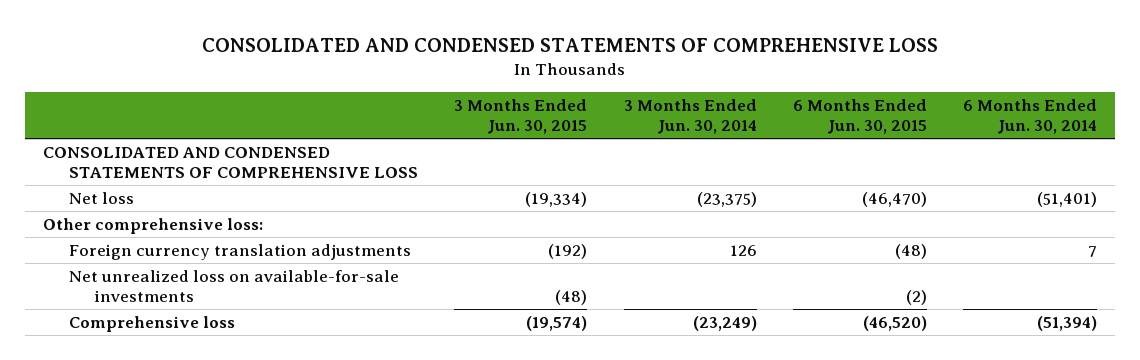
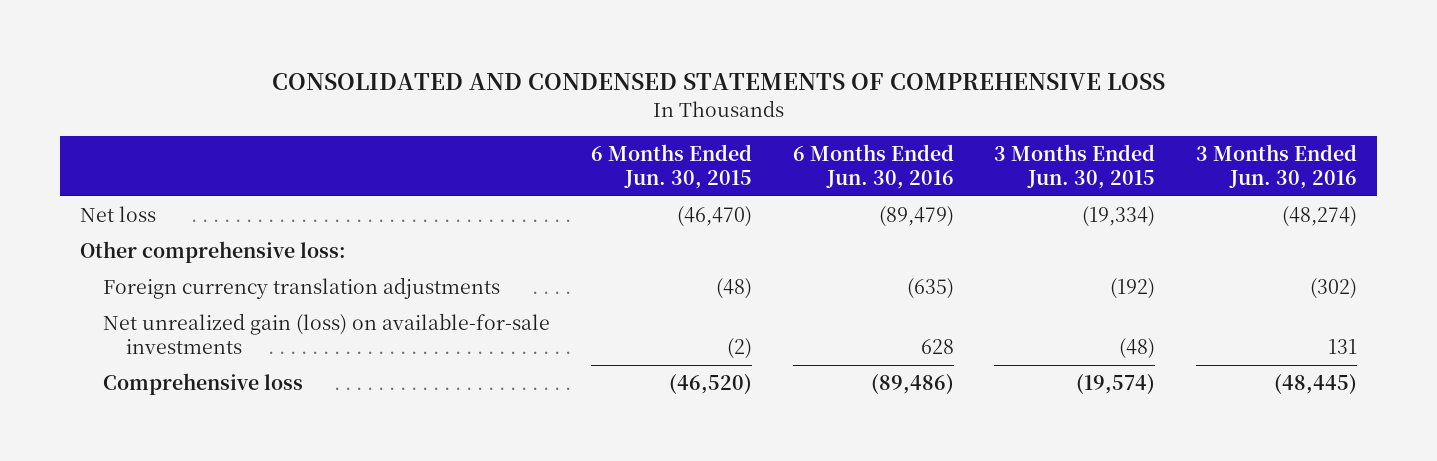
- | 3 Months Ended Jun. 30, 2015 | 3 Months Ended Jun. 30, 2014 | 6 Months Ended Jun. 30, 2015 | 6 Months Ended Jun. 30, 2014
+ | 6 Months Ended Jun. 30, 2015 | 6 Months Ended Jun. 30, 2016 | 3 Months Ended Jun. 30, 2015 | 3 Months Ended Jun. 30, 2016
- CONSOLIDATED AND CONDENSED STATEMENTS OF COMPREHENSIVE LOSS
- Net unrealized loss on available-for-sale investments | (48) | | (2) |
+ Net unrealized gain (loss) on available-for-sale investments | (2) | 628 | (48) | 131

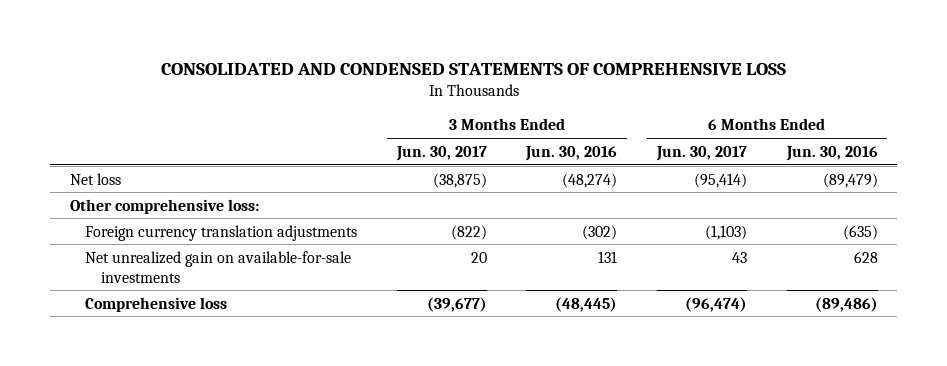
- | 6 Months Ended Jun. 30, 2015 | 6 Months Ended Jun. 30, 2016 | 3 Months Ended Jun. 30, 2015 | 3 Months Ended Jun. 30, 2016
+ | 3 Months Ended Jun. 30, 2017 | 3 Months Ended Jun. 30, 2016 | 6 Months Ended Jun. 30, 2017 | 6 Months Ended Jun. 30, 2016
- Net unrealized gain (loss) on available-for-sale investments | (2) | 628 | (48) | 131
+ Net unrealized gain on available-for-sale investments | 20 | 131 | 43 | 628

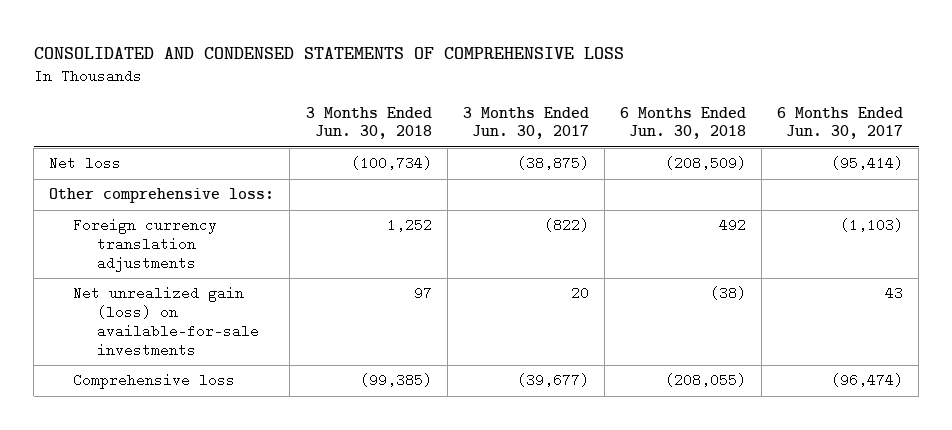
- | 3 Months Ended Jun. 30, 2017 | 3 Months Ended Jun. 30, 2016 | 6 Months Ended Jun. 30, 2017 | 6 Months Ended Jun. 30, 2016
+ | 3 Months Ended Jun. 30, 2018 | 3 Months Ended Jun. 30, 2017 | 6 Months Ended Jun. 30, 2018 | 6 Months Ended Jun. 30, 2017
- Net unrealized gain on available-for-sale investments | 20 | 131 | 43 | 628
+ Net unrealized gain (loss) on available-for-sale investments | 97 | 20 | (38) | 43

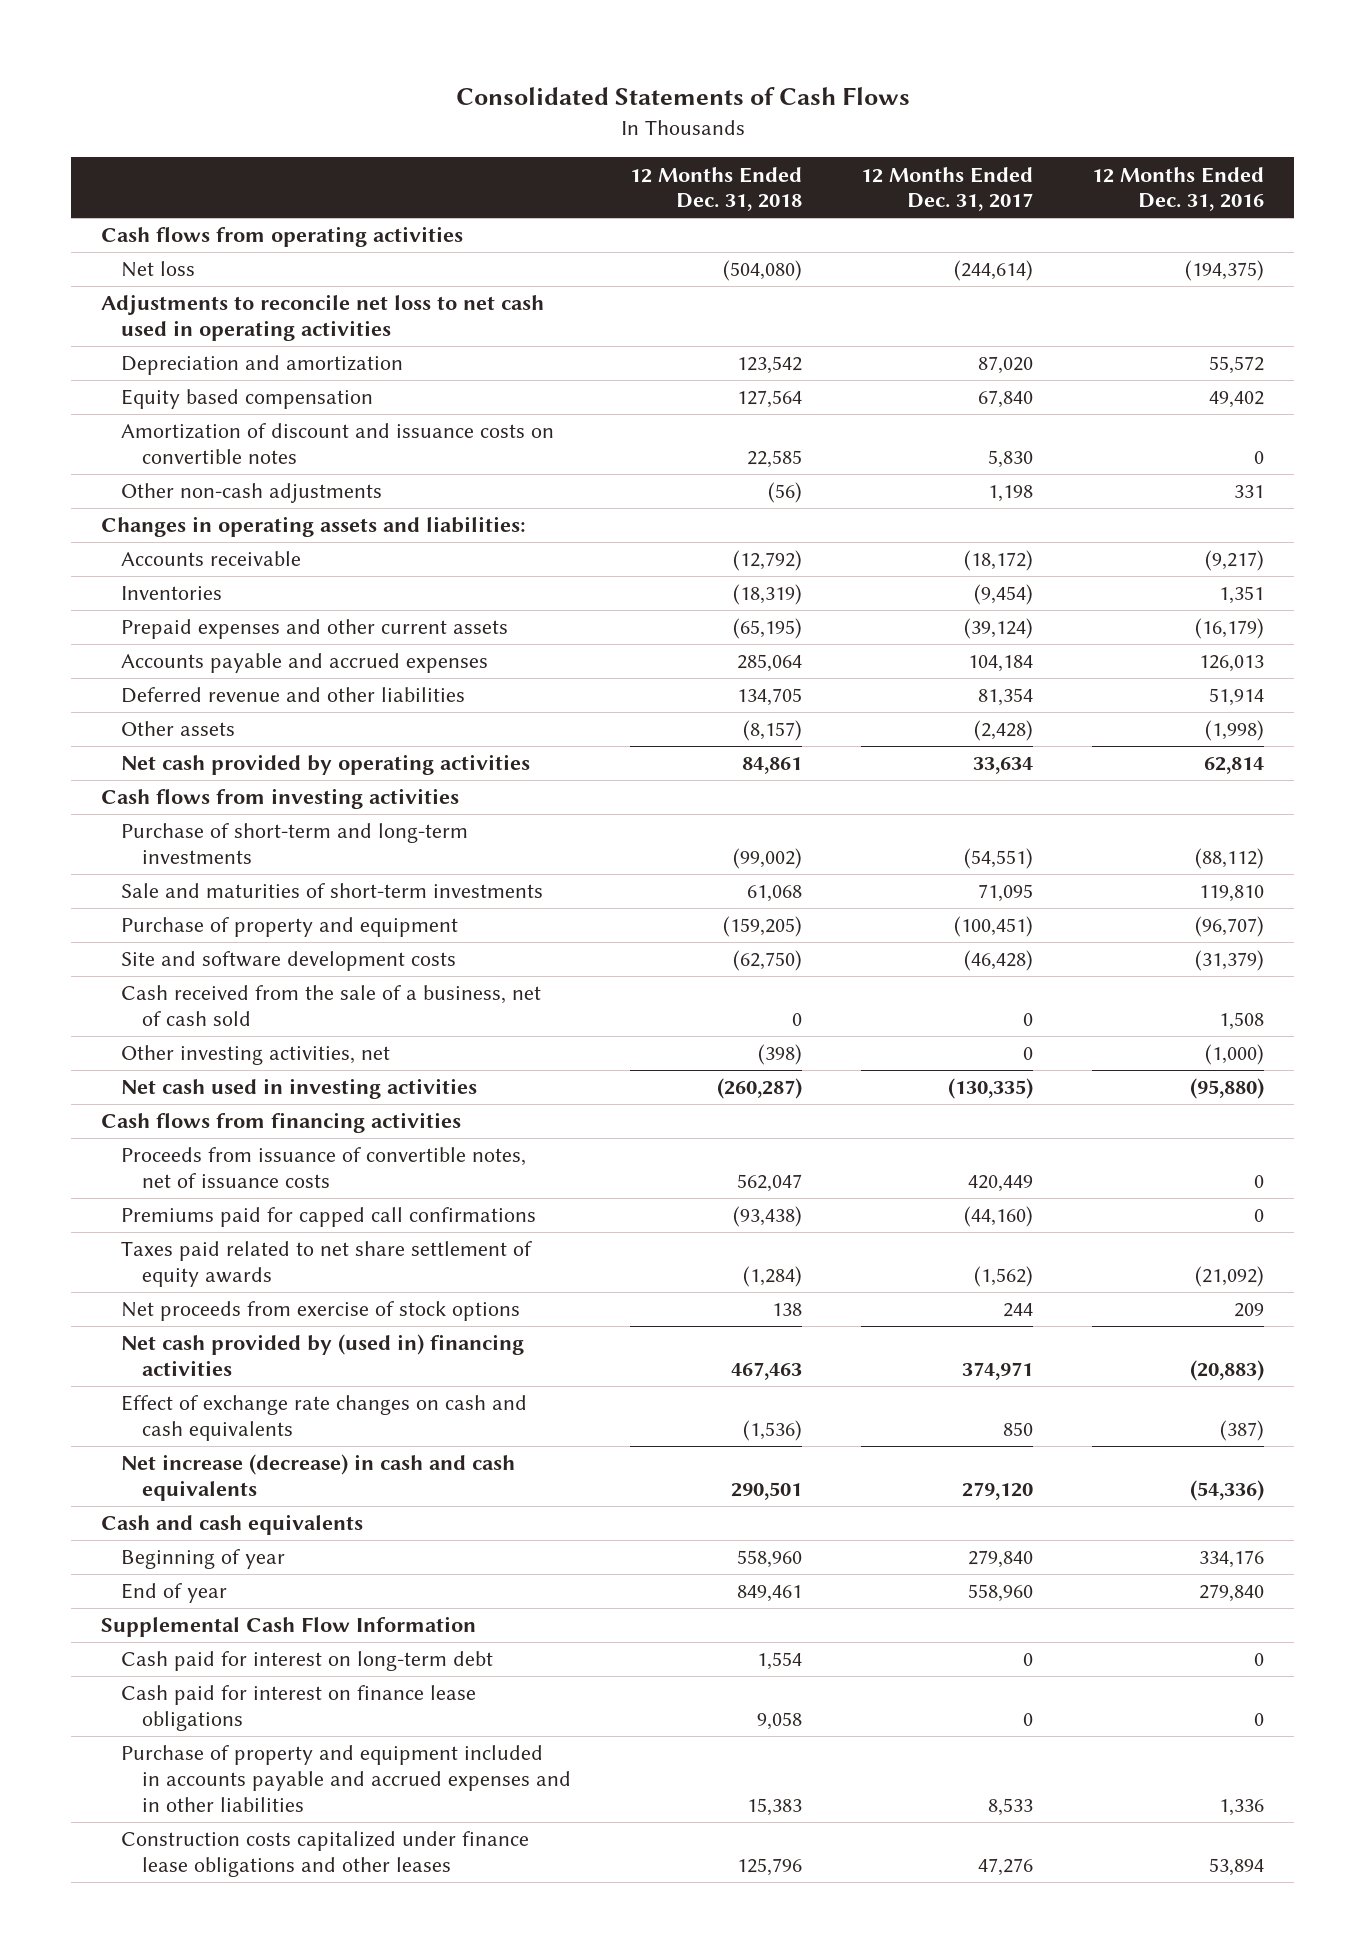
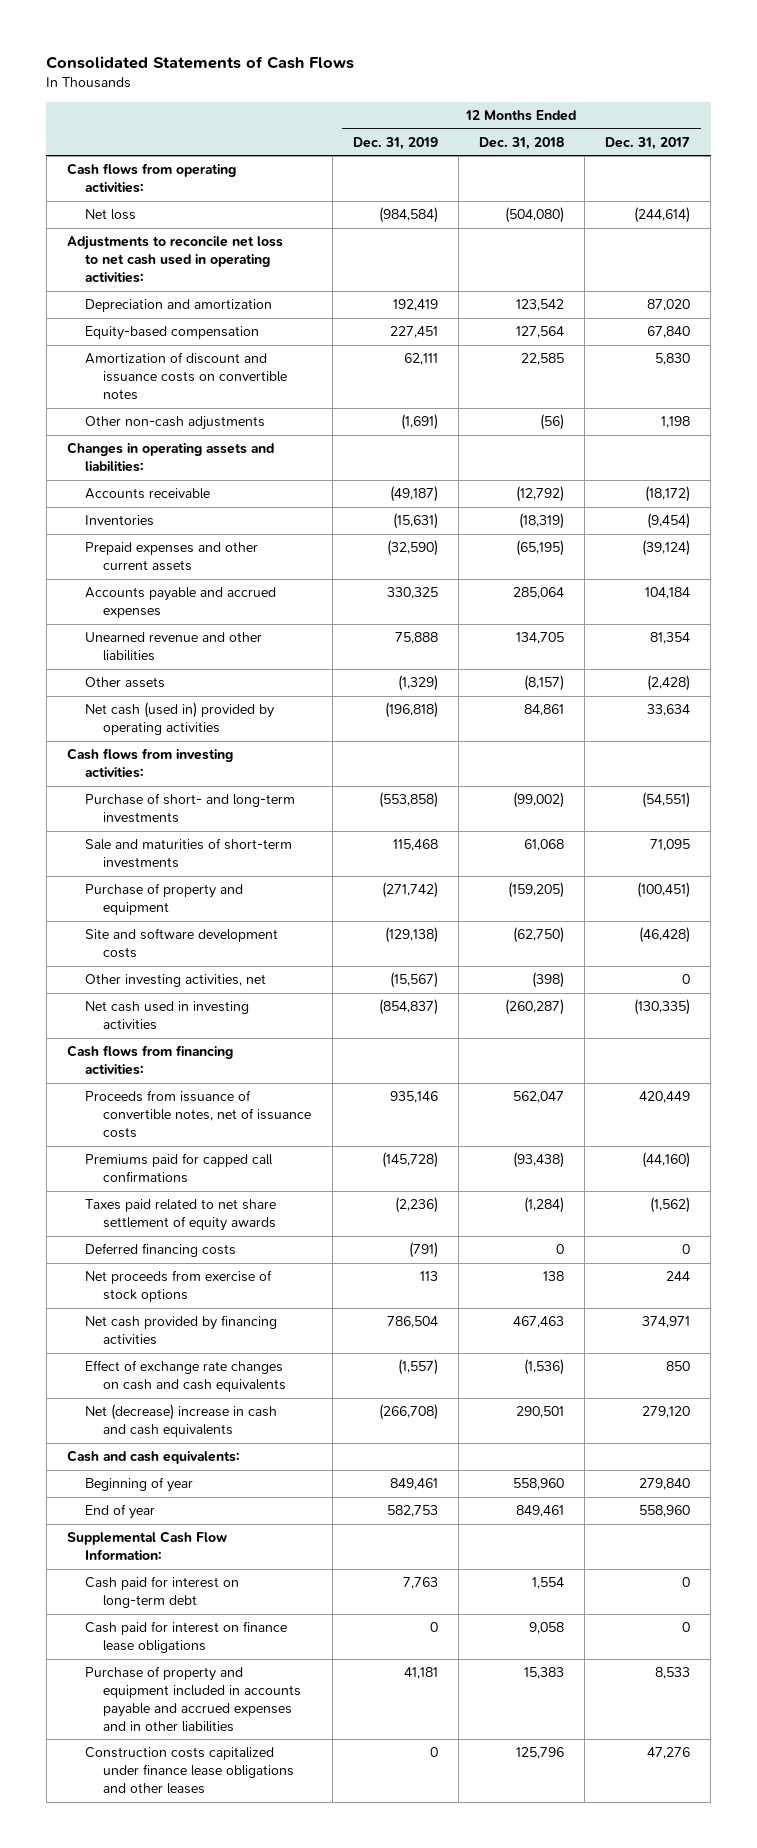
- | 12 Months Ended Dec. 31, 2018 | 12 Months Ended Dec. 31, 2017 | 12 Months Ended Dec. 31, 2016
+ | 12 Months Ended Dec. 31, 2019 | 12 Months Ended Dec. 31, 2018 | 12 Months Ended Dec. 31, 2017
- Cash flows from operating activities
+ Cash flows from operating activities:
- Adjustments to reconcile net loss to net cash used in operating activities
+ Adjustments to reconcile net loss to net cash used in operating activities:
- Equity based compensation | 127,564 | 67,840 | 49,402
+ Equity-based compensation | 227,451 | 127,564 | 67,840
- Deferred revenue and other liabilities | 134,705 | 81,354 | 51,914
+ Unearned revenue and other liabilities | 75,888 | 134,705 | 81,354
- Net cash provided by operating activities | 84,861 | 33,634 | 62,814
- Cash flows from investing activities
- Purchase of short-term and long-term investments | (99,002) | (54,551) | (88,112)
+ Net cash (used in) provided by operating activities | (196,818) | 84,861 | 33,634
+ Cash flows from investing activities:
+ Purchase of short- and long-term investments | (553,858) | (99,002) | (54,551)
- Cash received from the sale of a business, net of cash sold | 0 | 0 | 1,508
- Cash flows from financing activities
+ Cash flows from financing activities:
+ Deferred financing costs | (791) | 0 | 0
- Net cash provided by (used in) financing activities | 467,463 | 374,971 | (20,883)
+ Net cash provided by financing activities | 786,504 | 467,463 | 374,971
- Net increase (decrease) in cash and cash equivalents | 290,501 | 279,120 | (54,336)
- Cash and cash equivalents
+ Net (decrease) increase in cash and cash equivalents | (266,708) | 290,501 | 279,120
+ Cash and cash equivalents:
- Supplemental Cash Flow Information
+ Supplemental Cash Flow Information:

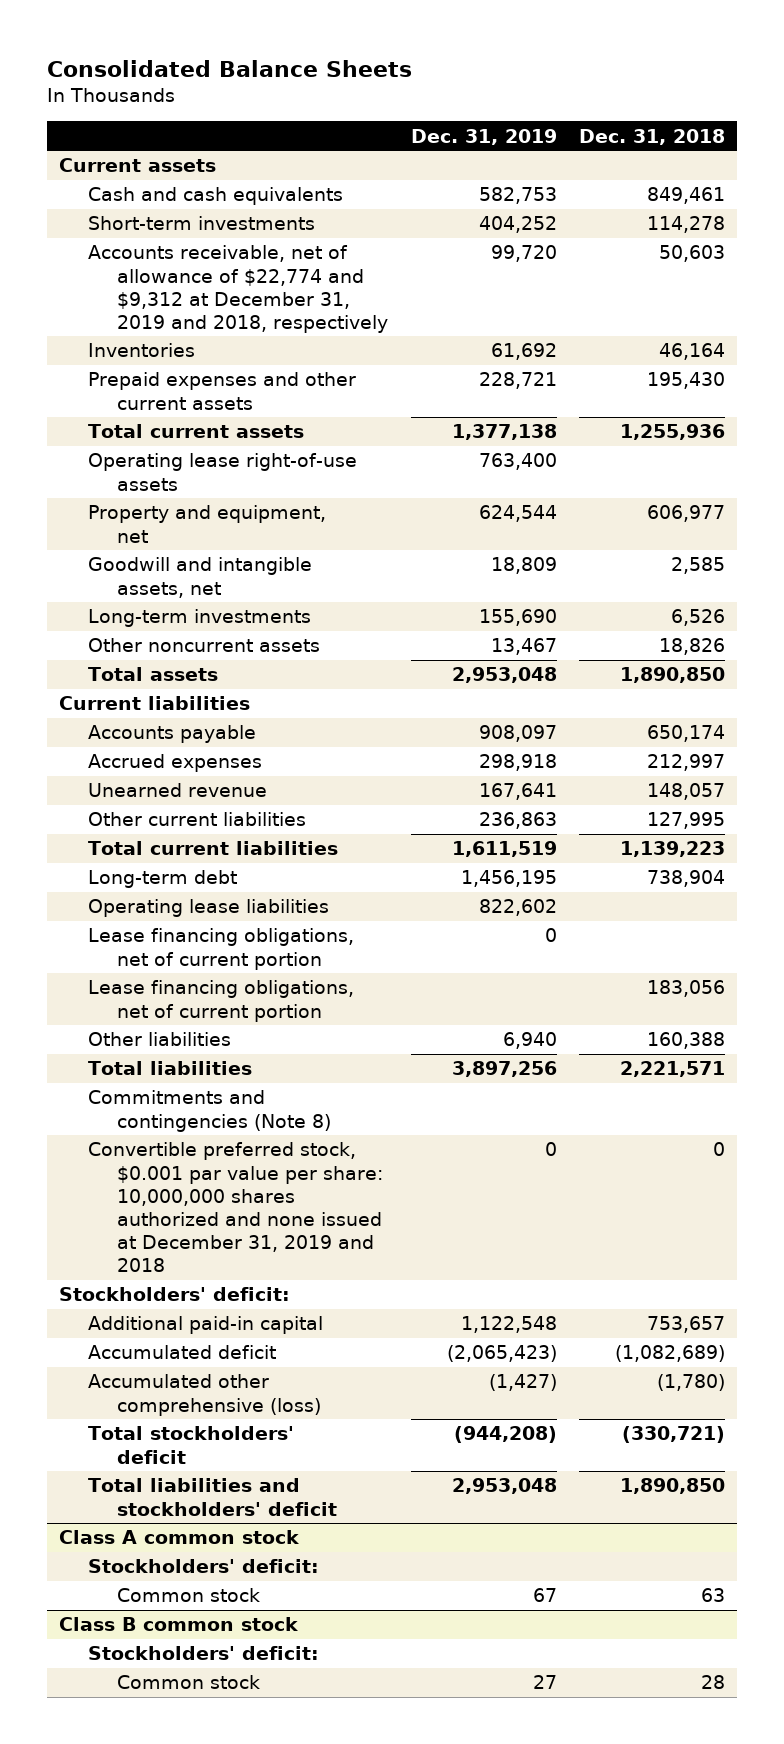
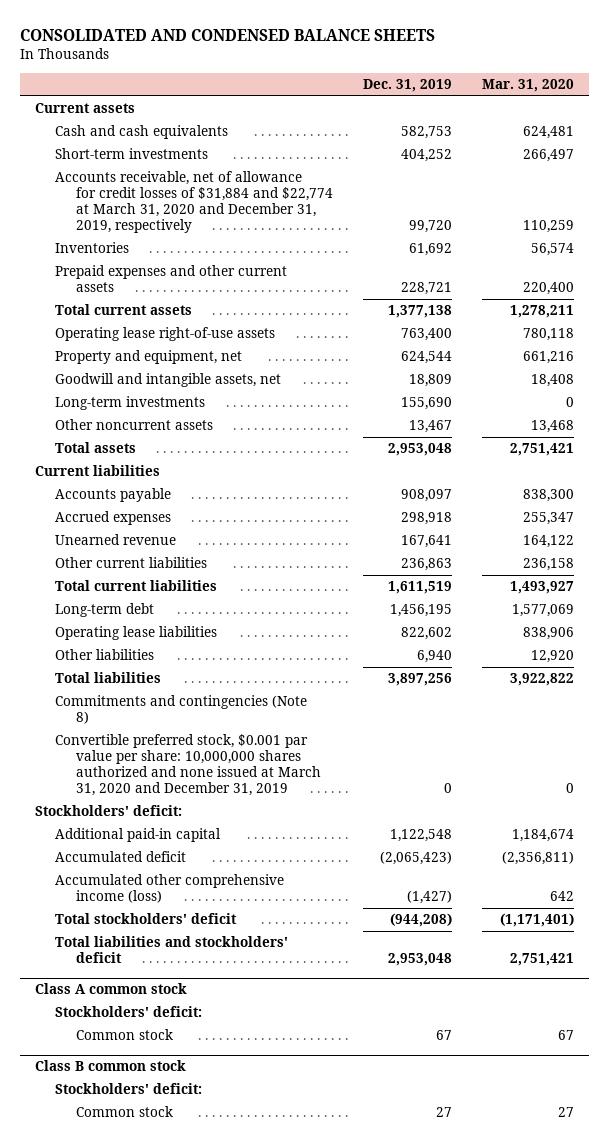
- Consolidated Balance Sheets
+ CONSOLIDATED AND CONDENSED BALANCE SHEETS
- | Dec. 31, 2019 | Dec. 31, 2018
+ | Dec. 31, 2019 | Mar. 31, 2020
- Accounts receivable, net of allowance of $22,774 and $9,312 at December 31, 2019 and 2018, respectively | 99,720 | 50,603
+ Accounts receivable, net of allowance for credit losses of $31,884 and $22,774 at March 31, 2020 and December 31, 2019, respectively | 99,720 | 110,259
- Lease financing obligations, net of current portion | 0 |
- Lease financing obligations, net of current portion | | 183,056
- Convertible preferred stock, $0.001 par value per share: 10,000,000 shares authorized and none issued at December 31, 2019 and 2018 | 0 | 0
+ Convertible preferred stock, $0.001 par value per share: 10,000,000 shares authorized and none issued at March 31, 2020 and December 31, 2019 | 0 | 0
- Accumulated other comprehensive (loss) | (1,427) | (1,780)
+ Accumulated other comprehensive income (loss) | (1,427) | 642

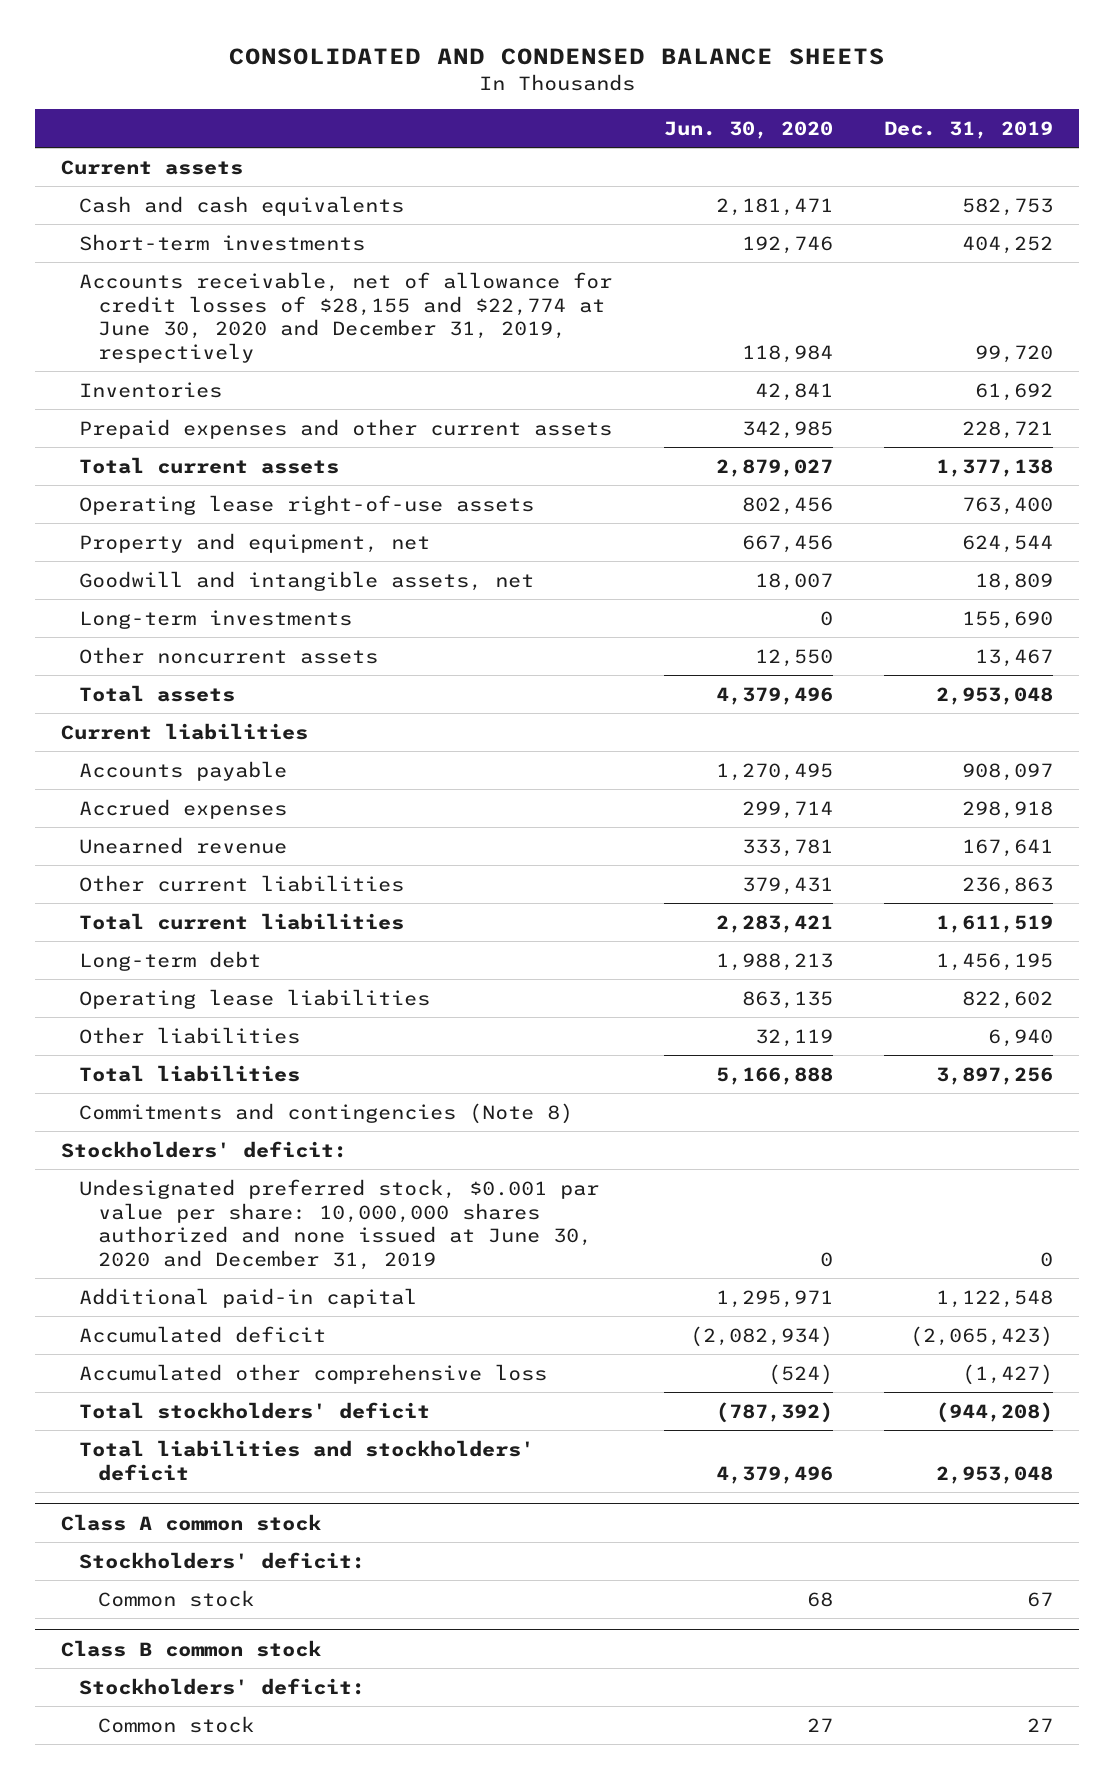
- | Dec. 31, 2019 | Mar. 31, 2020
+ | Jun. 30, 2020 | Dec. 31, 2019
- Accounts receivable, net of allowance for credit losses of $31,884 and $22,774 at March 31, 2020 and December 31, 2019, respectively | 99,720 | 110,259
+ Accounts receivable, net of allowance for credit losses of $28,155 and $22,774 at June 30, 2020 and December 31, 2019, respectively | 118,984 | 99,720
- Convertible preferred stock, $0.001 par value per share: 10,000,000 shares authorized and none issued at March 31, 2020 and December 31, 2019 | 0 | 0
+ Undesignated preferred stock, $0.001 par value per share: 10,000,000 shares authorized and none issued at June 30, 2020 and December 31, 2019 | 0 | 0
- Accumulated other comprehensive income (loss) | (1,427) | 642
+ Accumulated other comprehensive loss | (524) | (1,427)

